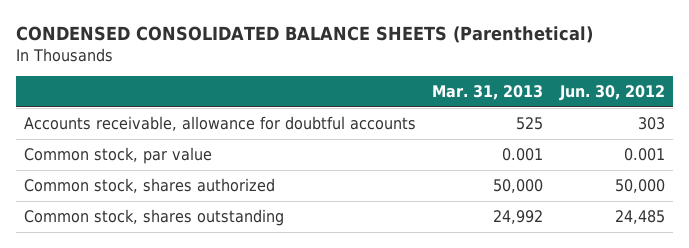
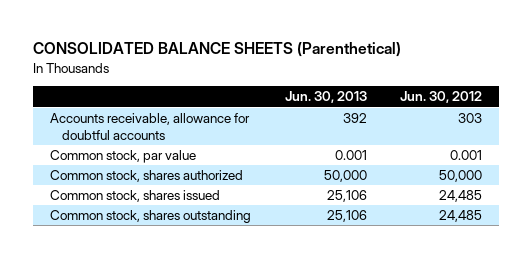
- CONDENSED CONSOLIDATED BALANCE SHEETS (Parenthetical)
+ CONSOLIDATED BALANCE SHEETS (Parenthetical)
- | Mar. 31, 2013 | Jun. 30, 2012
+ | Jun. 30, 2013 | Jun. 30, 2012
+ Common stock, shares issued | 25,106 | 24,485

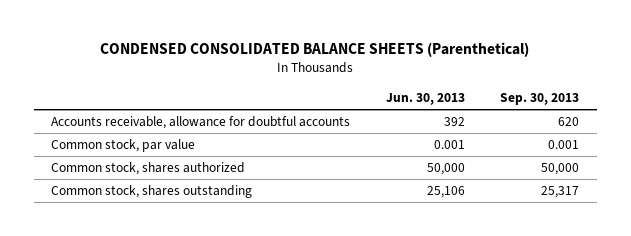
- CONSOLIDATED BALANCE SHEETS (Parenthetical)
+ CONDENSED CONSOLIDATED BALANCE SHEETS (Parenthetical)
- | Jun. 30, 2013 | Jun. 30, 2012
+ | Jun. 30, 2013 | Sep. 30, 2013
- Common stock, shares issued | 25,106 | 24,485

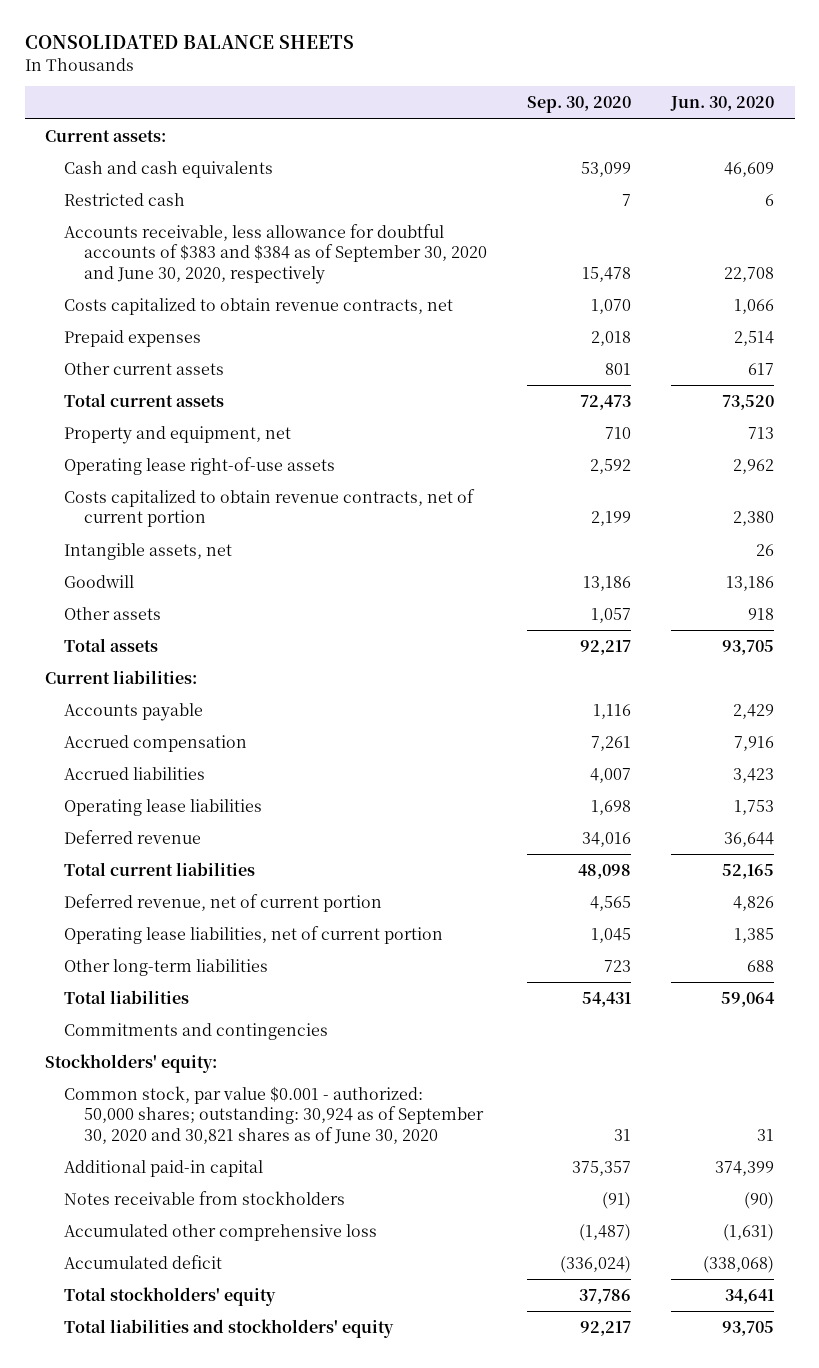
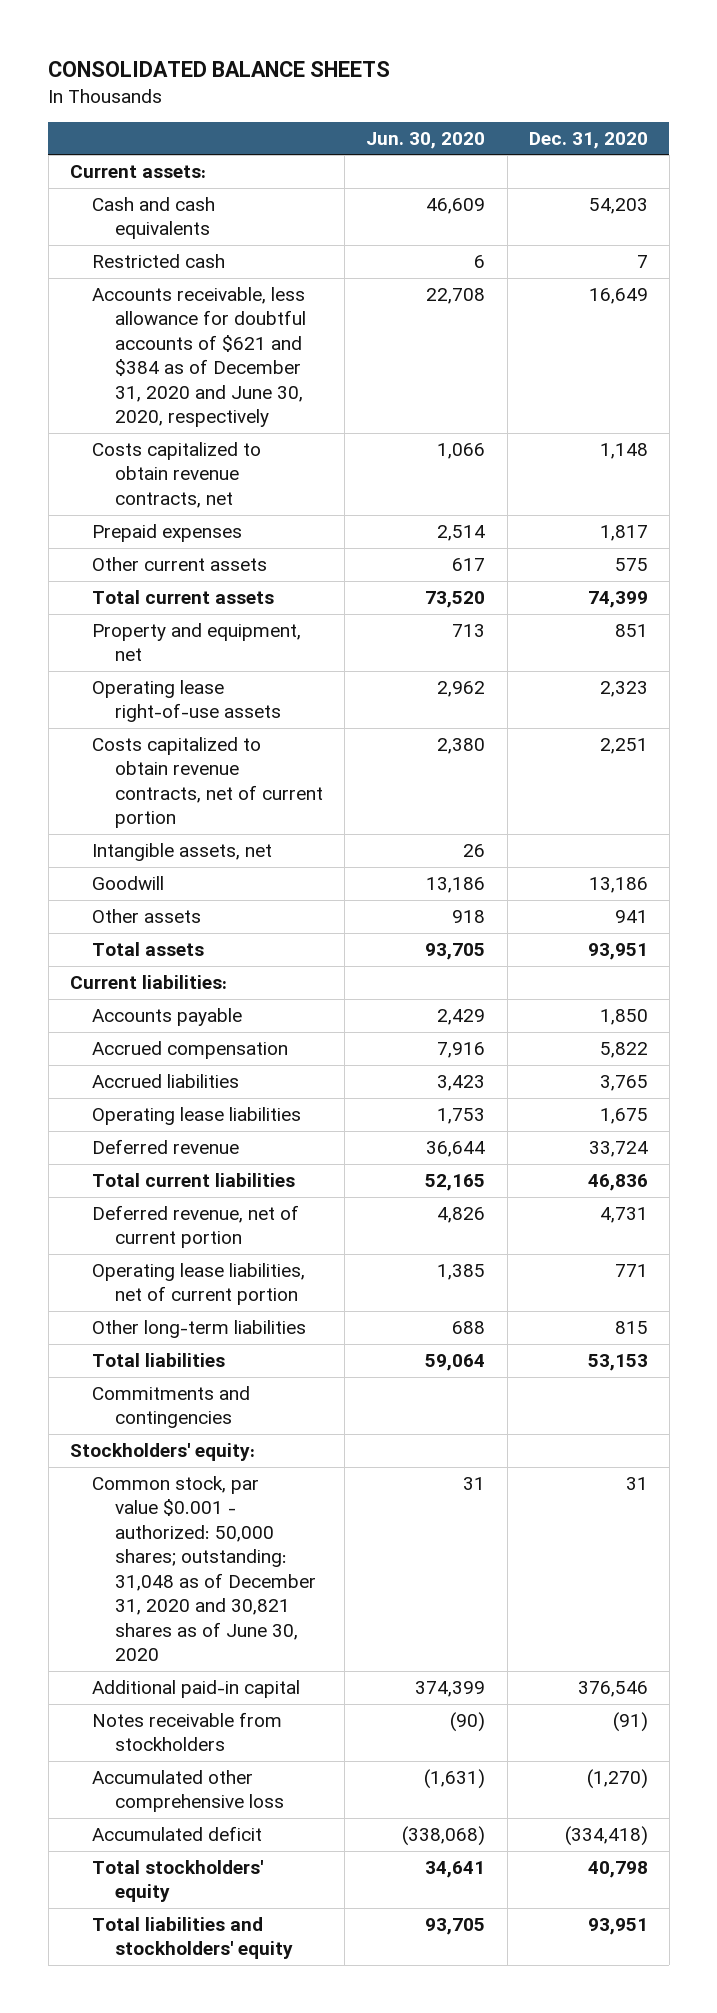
- | Sep. 30, 2020 | Jun. 30, 2020
+ | Jun. 30, 2020 | Dec. 31, 2020
- Accounts receivable, less allowance for doubtful accounts of $383 and $384 as of September 30, 2020 and June 30, 2020, respectively | 15,478 | 22,708
+ Accounts receivable, less allowance for doubtful accounts of $621 and $384 as of December 31, 2020 and June 30, 2020, respectively | 22,708 | 16,649
- Common stock, par value $0.001 - authorized: 50,000 shares; outstanding: 30,924 as of September 30, 2020 and 30,821 shares as of June 30, 2020 | 31 | 31
+ Common stock, par value $0.001 - authorized: 50,000 shares; outstanding: 31,048 as of December 31, 2020 and 30,821 shares as of June 30, 2020 | 31 | 31

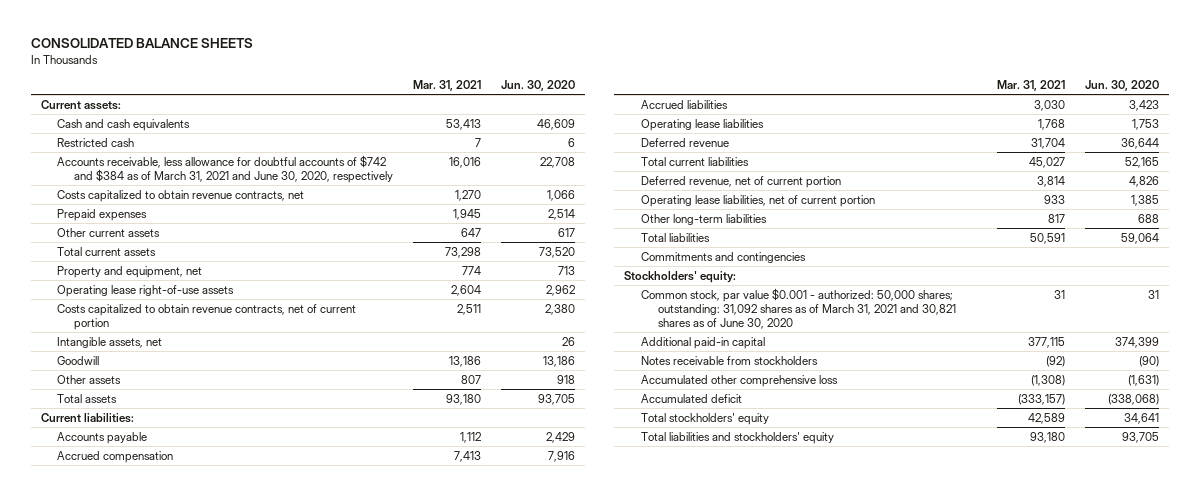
- | Jun. 30, 2020 | Dec. 31, 2020
+ | Mar. 31, 2021 | Jun. 30, 2020
- Accounts receivable, less allowance for doubtful accounts of $621 and $384 as of December 31, 2020 and June 30, 2020, respectively | 22,708 | 16,649
+ Accounts receivable, less allowance for doubtful accounts of $742 and $384 as of March 31, 2021 and June 30, 2020, respectively | 16,016 | 22,708
- Common stock, par value $0.001 - authorized: 50,000 shares; outstanding: 31,048 as of December 31, 2020 and 30,821 shares as of June 30, 2020 | 31 | 31
+ Common stock, par value $0.001 - authorized: 50,000 shares; outstanding: 31,092 shares as of March 31, 2021 and 30,821 shares as of June 30, 2020 | 31 | 31

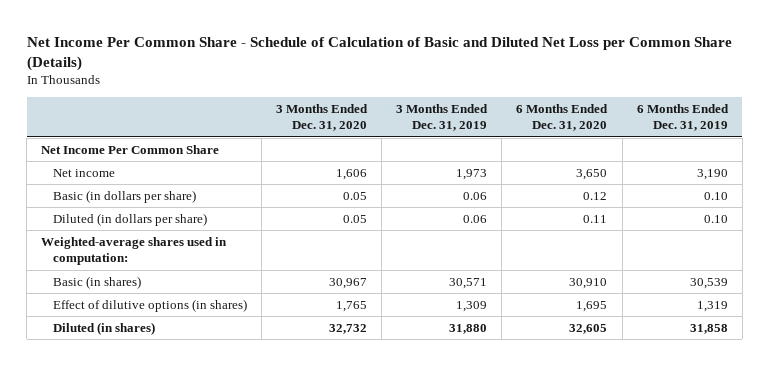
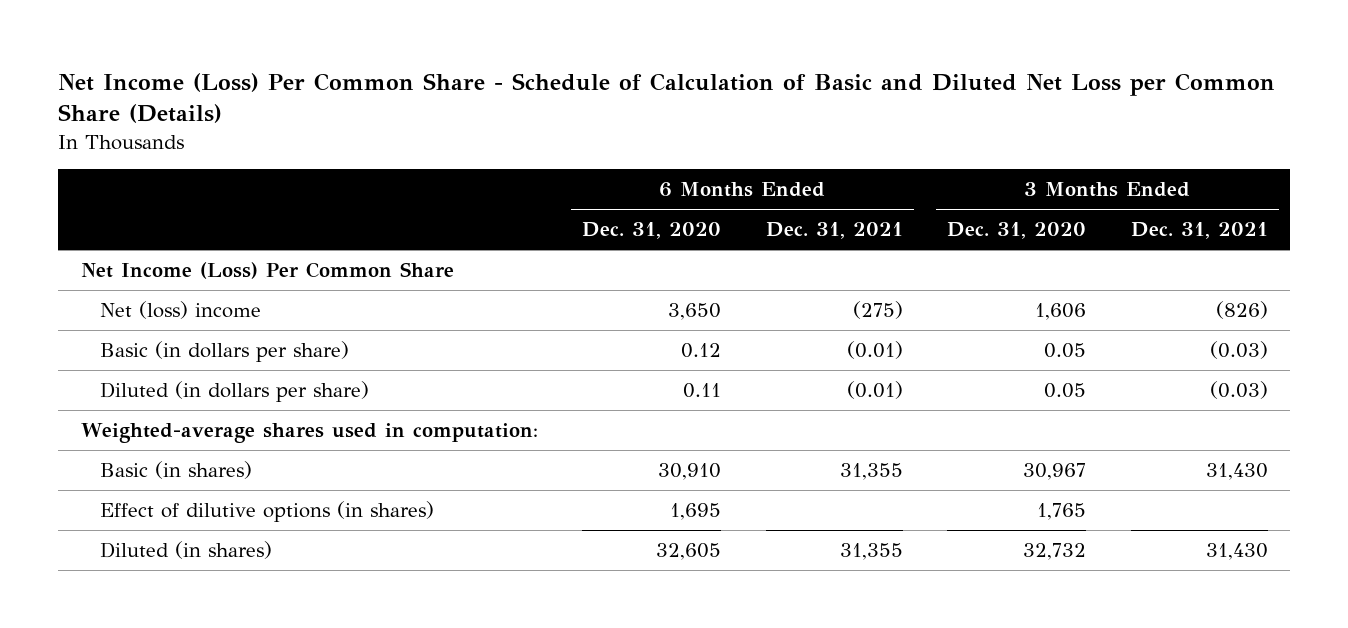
- Net Income Per Common Share - Schedule of Calculation of Basic and Diluted Net Loss per Common Share (Details)
+ Net Income (Loss) Per Common Share - Schedule of Calculation of Basic and Diluted Net Loss per Common Share (Details)
- | 3 Months Ended Dec. 31, 2020 | 3 Months Ended Dec. 31, 2019 | 6 Months Ended Dec. 31, 2020 | 6 Months Ended Dec. 31, 2019
+ | 6 Months Ended Dec. 31, 2020 | 6 Months Ended Dec. 31, 2021 | 3 Months Ended Dec. 31, 2020 | 3 Months Ended Dec. 31, 2021
- Net Income Per Common Share
- Net income | 1,606 | 1,973 | 3,650 | 3,190
+ Net Income (Loss) Per Common Share
+ Net (loss) income | 3,650 | (275) | 1,606 | (826)

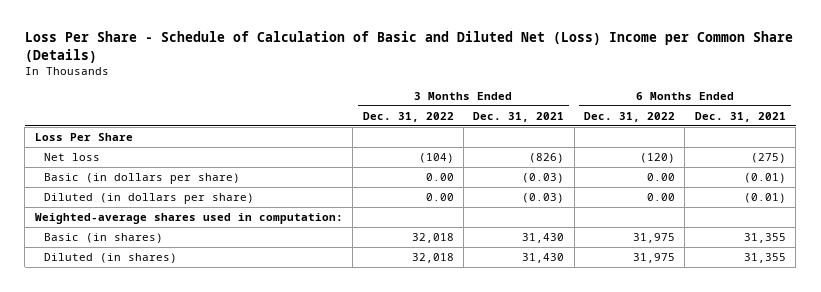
- Net Income (Loss) Per Common Share - Schedule of Calculation of Basic and Diluted Net Loss per Common Share (Details)
+ Loss Per Share - Schedule of Calculation of Basic and Diluted Net (Loss) Income per Common Share (Details)
- | 6 Months Ended Dec. 31, 2020 | 6 Months Ended Dec. 31, 2021 | 3 Months Ended Dec. 31, 2020 | 3 Months Ended Dec. 31, 2021
+ | 3 Months Ended Dec. 31, 2022 | 3 Months Ended Dec. 31, 2021 | 6 Months Ended Dec. 31, 2022 | 6 Months Ended Dec. 31, 2021
- Net Income (Loss) Per Common Share
- Net (loss) income | 3,650 | (275) | 1,606 | (826)
+ Loss Per Share
+ Net loss | (104) | (826) | (120) | (275)
- Effect of dilutive options (in shares) | 1,695 | | 1,765 |

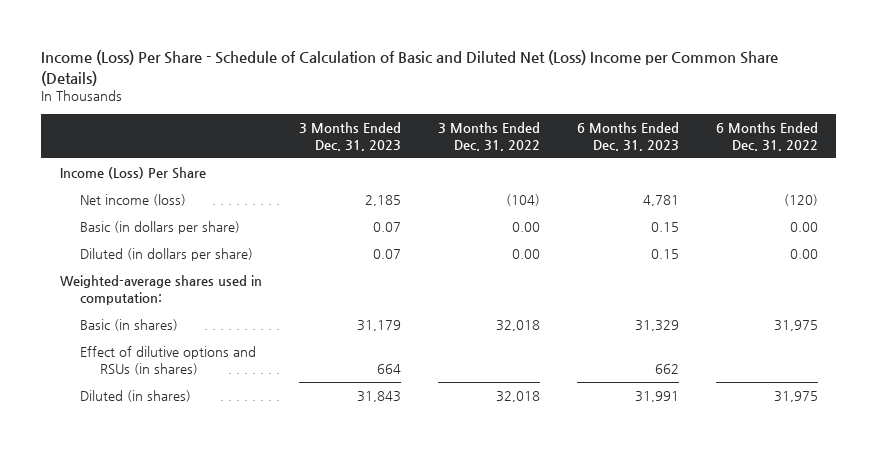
- Loss Per Share - Schedule of Calculation of Basic and Diluted Net (Loss) Income per Common Share (Details)
+ Income (Loss) Per Share - Schedule of Calculation of Basic and Diluted Net (Loss) Income per Common Share (Details)
- | 3 Months Ended Dec. 31, 2022 | 3 Months Ended Dec. 31, 2021 | 6 Months Ended Dec. 31, 2022 | 6 Months Ended Dec. 31, 2021
+ | 3 Months Ended Dec. 31, 2023 | 3 Months Ended Dec. 31, 2022 | 6 Months Ended Dec. 31, 2023 | 6 Months Ended Dec. 31, 2022
- Loss Per Share
- Net loss | (104) | (826) | (120) | (275)
+ Income (Loss) Per Share
+ Net income (loss) | 2,185 | (104) | 4,781 | (120)
+ Effect of dilutive options and RSUs (in shares) | 664 | | 662 |

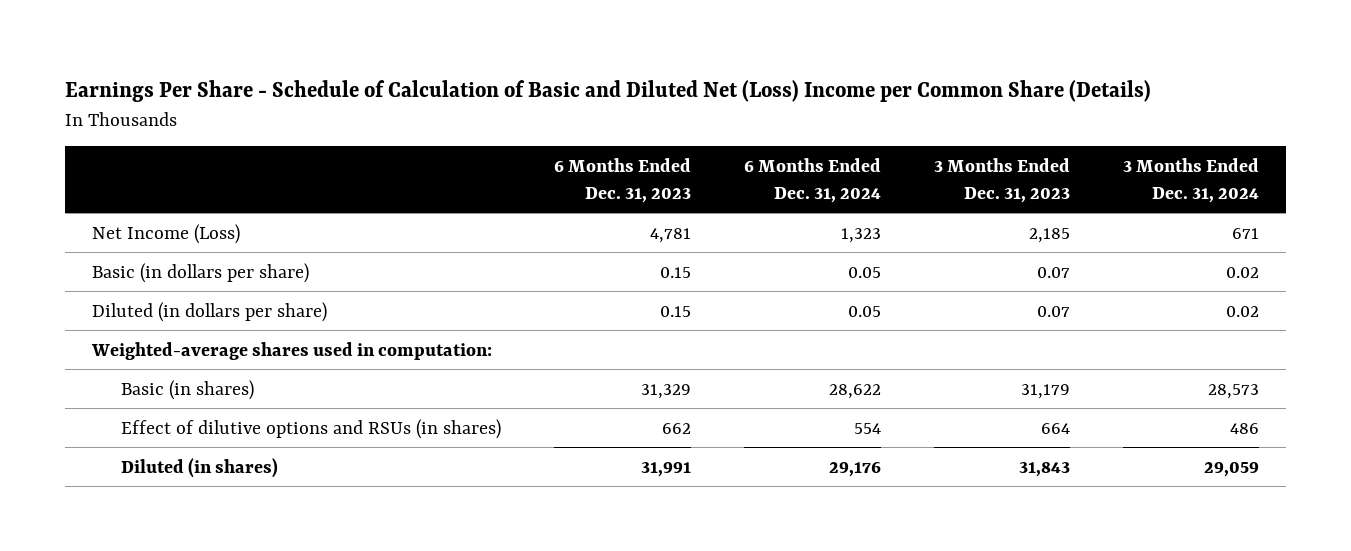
- Income (Loss) Per Share - Schedule of Calculation of Basic and Diluted Net (Loss) Income per Common Share (Details)
+ Earnings Per Share - Schedule of Calculation of Basic and Diluted Net (Loss) Income per Common Share (Details)
- | 3 Months Ended Dec. 31, 2023 | 3 Months Ended Dec. 31, 2022 | 6 Months Ended Dec. 31, 2023 | 6 Months Ended Dec. 31, 2022
+ | 6 Months Ended Dec. 31, 2023 | 6 Months Ended Dec. 31, 2024 | 3 Months Ended Dec. 31, 2023 | 3 Months Ended Dec. 31, 2024
- Income (Loss) Per Share
- Net income (loss) | 2,185 | (104) | 4,781 | (120)
+ Net Income (Loss) | 4,781 | 1,323 | 2,185 | 671

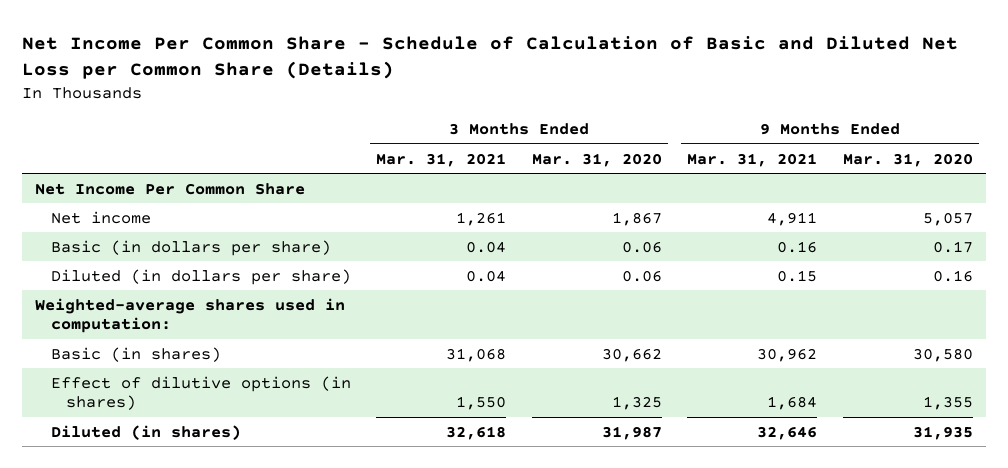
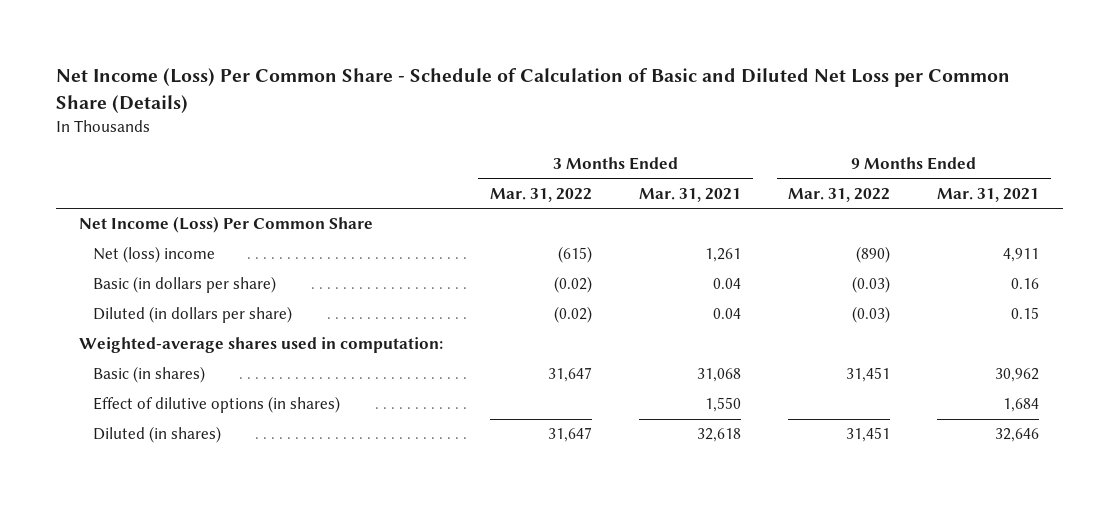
- Net Income Per Common Share - Schedule of Calculation of Basic and Diluted Net Loss per Common Share (Details)
+ Net Income (Loss) Per Common Share - Schedule of Calculation of Basic and Diluted Net Loss per Common Share (Details)
- | 3 Months Ended Mar. 31, 2021 | 3 Months Ended Mar. 31, 2020 | 9 Months Ended Mar. 31, 2021 | 9 Months Ended Mar. 31, 2020
+ | 3 Months Ended Mar. 31, 2022 | 3 Months Ended Mar. 31, 2021 | 9 Months Ended Mar. 31, 2022 | 9 Months Ended Mar. 31, 2021
- Net Income Per Common Share
- Net income | 1,261 | 1,867 | 4,911 | 5,057
+ Net Income (Loss) Per Common Share
+ Net (loss) income | (615) | 1,261 | (890) | 4,911

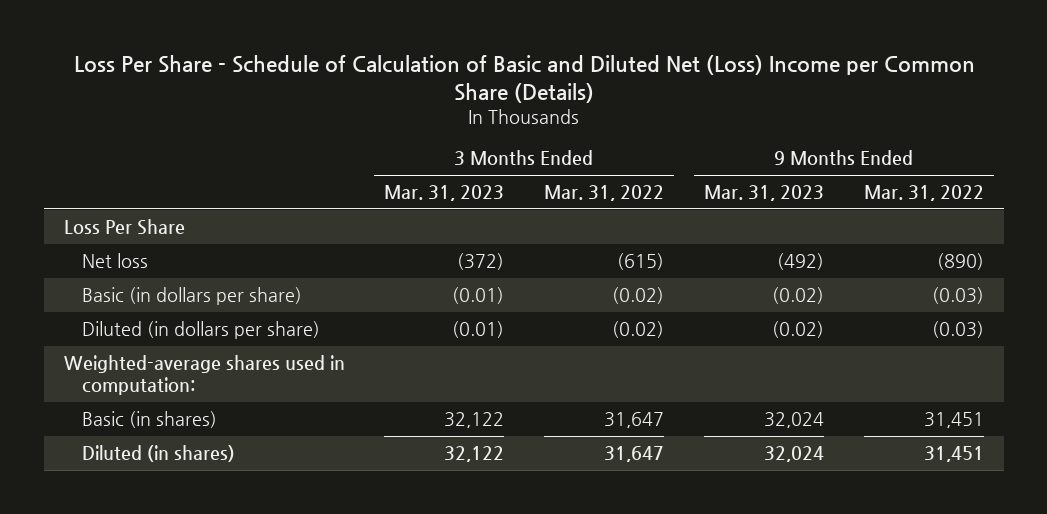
- Net Income (Loss) Per Common Share - Schedule of Calculation of Basic and Diluted Net Loss per Common Share (Details)
+ Loss Per Share - Schedule of Calculation of Basic and Diluted Net (Loss) Income per Common Share (Details)
- | 3 Months Ended Mar. 31, 2022 | 3 Months Ended Mar. 31, 2021 | 9 Months Ended Mar. 31, 2022 | 9 Months Ended Mar. 31, 2021
+ | 3 Months Ended Mar. 31, 2023 | 3 Months Ended Mar. 31, 2022 | 9 Months Ended Mar. 31, 2023 | 9 Months Ended Mar. 31, 2022
- Net Income (Loss) Per Common Share
- Net (loss) income | (615) | 1,261 | (890) | 4,911
+ Loss Per Share
+ Net loss | (372) | (615) | (492) | (890)
- Effect of dilutive options (in shares) | | 1,550 | | 1,684

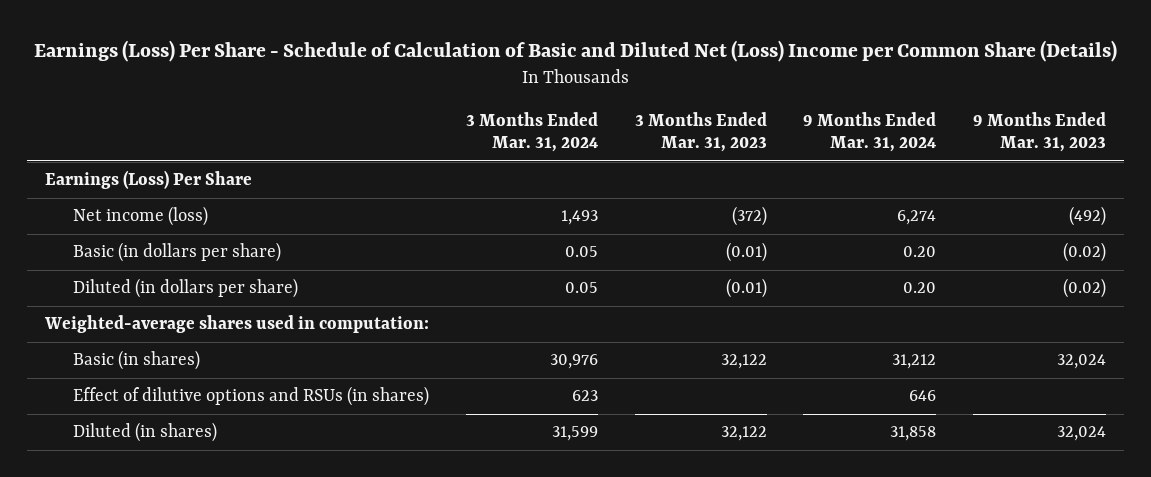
- Loss Per Share - Schedule of Calculation of Basic and Diluted Net (Loss) Income per Common Share (Details)
+ Earnings (Loss) Per Share - Schedule of Calculation of Basic and Diluted Net (Loss) Income per Common Share (Details)
- | 3 Months Ended Mar. 31, 2023 | 3 Months Ended Mar. 31, 2022 | 9 Months Ended Mar. 31, 2023 | 9 Months Ended Mar. 31, 2022
+ | 3 Months Ended Mar. 31, 2024 | 3 Months Ended Mar. 31, 2023 | 9 Months Ended Mar. 31, 2024 | 9 Months Ended Mar. 31, 2023
- Loss Per Share
- Net loss | (372) | (615) | (492) | (890)
+ Earnings (Loss) Per Share
+ Net income (loss) | 1,493 | (372) | 6,274 | (492)
+ Effect of dilutive options and RSUs (in shares) | 623 | | 646 |

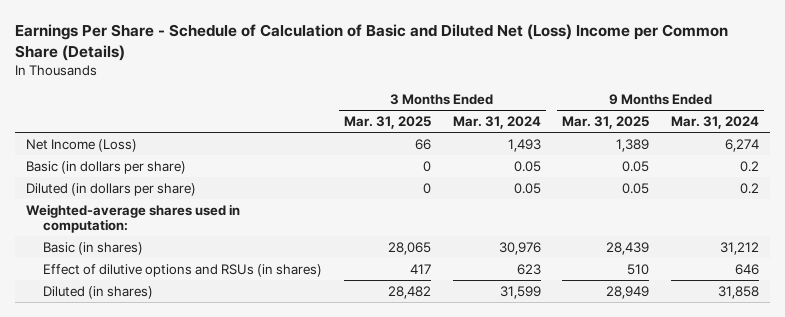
- Earnings (Loss) Per Share - Schedule of Calculation of Basic and Diluted Net (Loss) Income per Common Share (Details)
+ Earnings Per Share - Schedule of Calculation of Basic and Diluted Net (Loss) Income per Common Share (Details)
- | 3 Months Ended Mar. 31, 2024 | 3 Months Ended Mar. 31, 2023 | 9 Months Ended Mar. 31, 2024 | 9 Months Ended Mar. 31, 2023
+ | 3 Months Ended Mar. 31, 2025 | 3 Months Ended Mar. 31, 2024 | 9 Months Ended Mar. 31, 2025 | 9 Months Ended Mar. 31, 2024
- Earnings (Loss) Per Share
- Net income (loss) | 1,493 | (372) | 6,274 | (492)
- Basic (in dollars per share) | 0.05 | (0.01) | 0.20 | (0.02)
- Diluted (in dollars per share) | 0.05 | (0.01) | 0.20 | (0.02)
+ Net Income (Loss) | 66 | 1,493 | 1,389 | 6,274
+ Basic (in dollars per share) | 0 | 0.05 | 0.05 | 0.2
+ Diluted (in dollars per share) | 0 | 0.05 | 0.05 | 0.2

